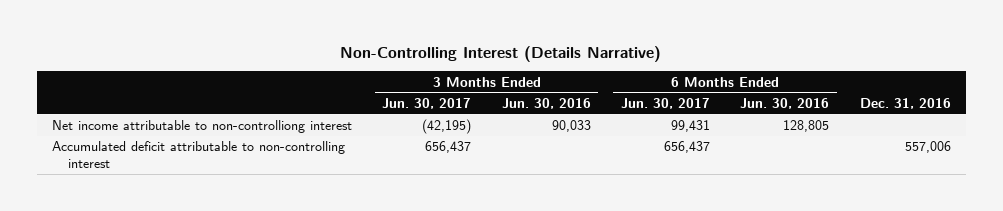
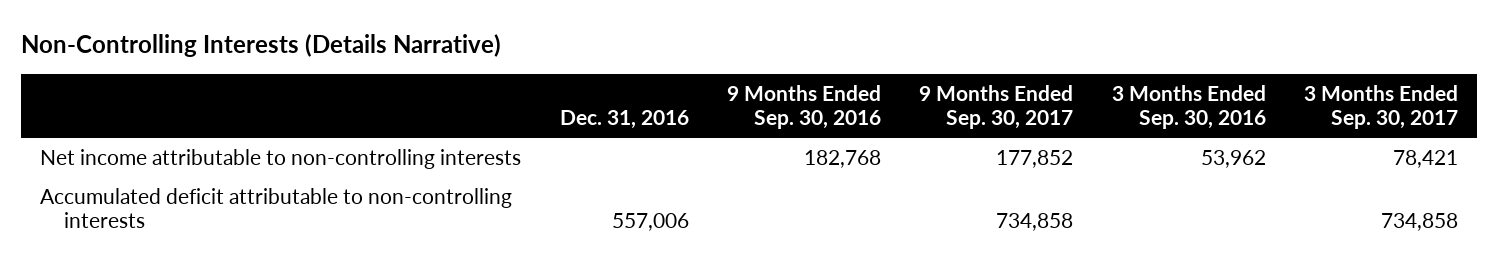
- Non-Controlling Interest (Details Narrative)
+ Non-Controlling Interests (Details Narrative)
- | 3 Months Ended Jun. 30, 2017 | 3 Months Ended Jun. 30, 2016 | 6 Months Ended Jun. 30, 2017 | 6 Months Ended Jun. 30, 2016 | Dec. 31, 2016
+ | Dec. 31, 2016 | 9 Months Ended Sep. 30, 2016 | 9 Months Ended Sep. 30, 2017 | 3 Months Ended Sep. 30, 2016 | 3 Months Ended Sep. 30, 2017
- Net income attributable to non-controlliong interest | (42,195) | 90,033 | 99,431 | 128,805 |
- Accumulated deficit attributable to non-controlling interest | 656,437 | | 656,437 | | 557,006
+ Net income attributable to non-controlling interests | | 182,768 | 177,852 | 53,962 | 78,421
+ Accumulated deficit attributable to non-controlling interests | 557,006 | | 734,858 | | 734,858

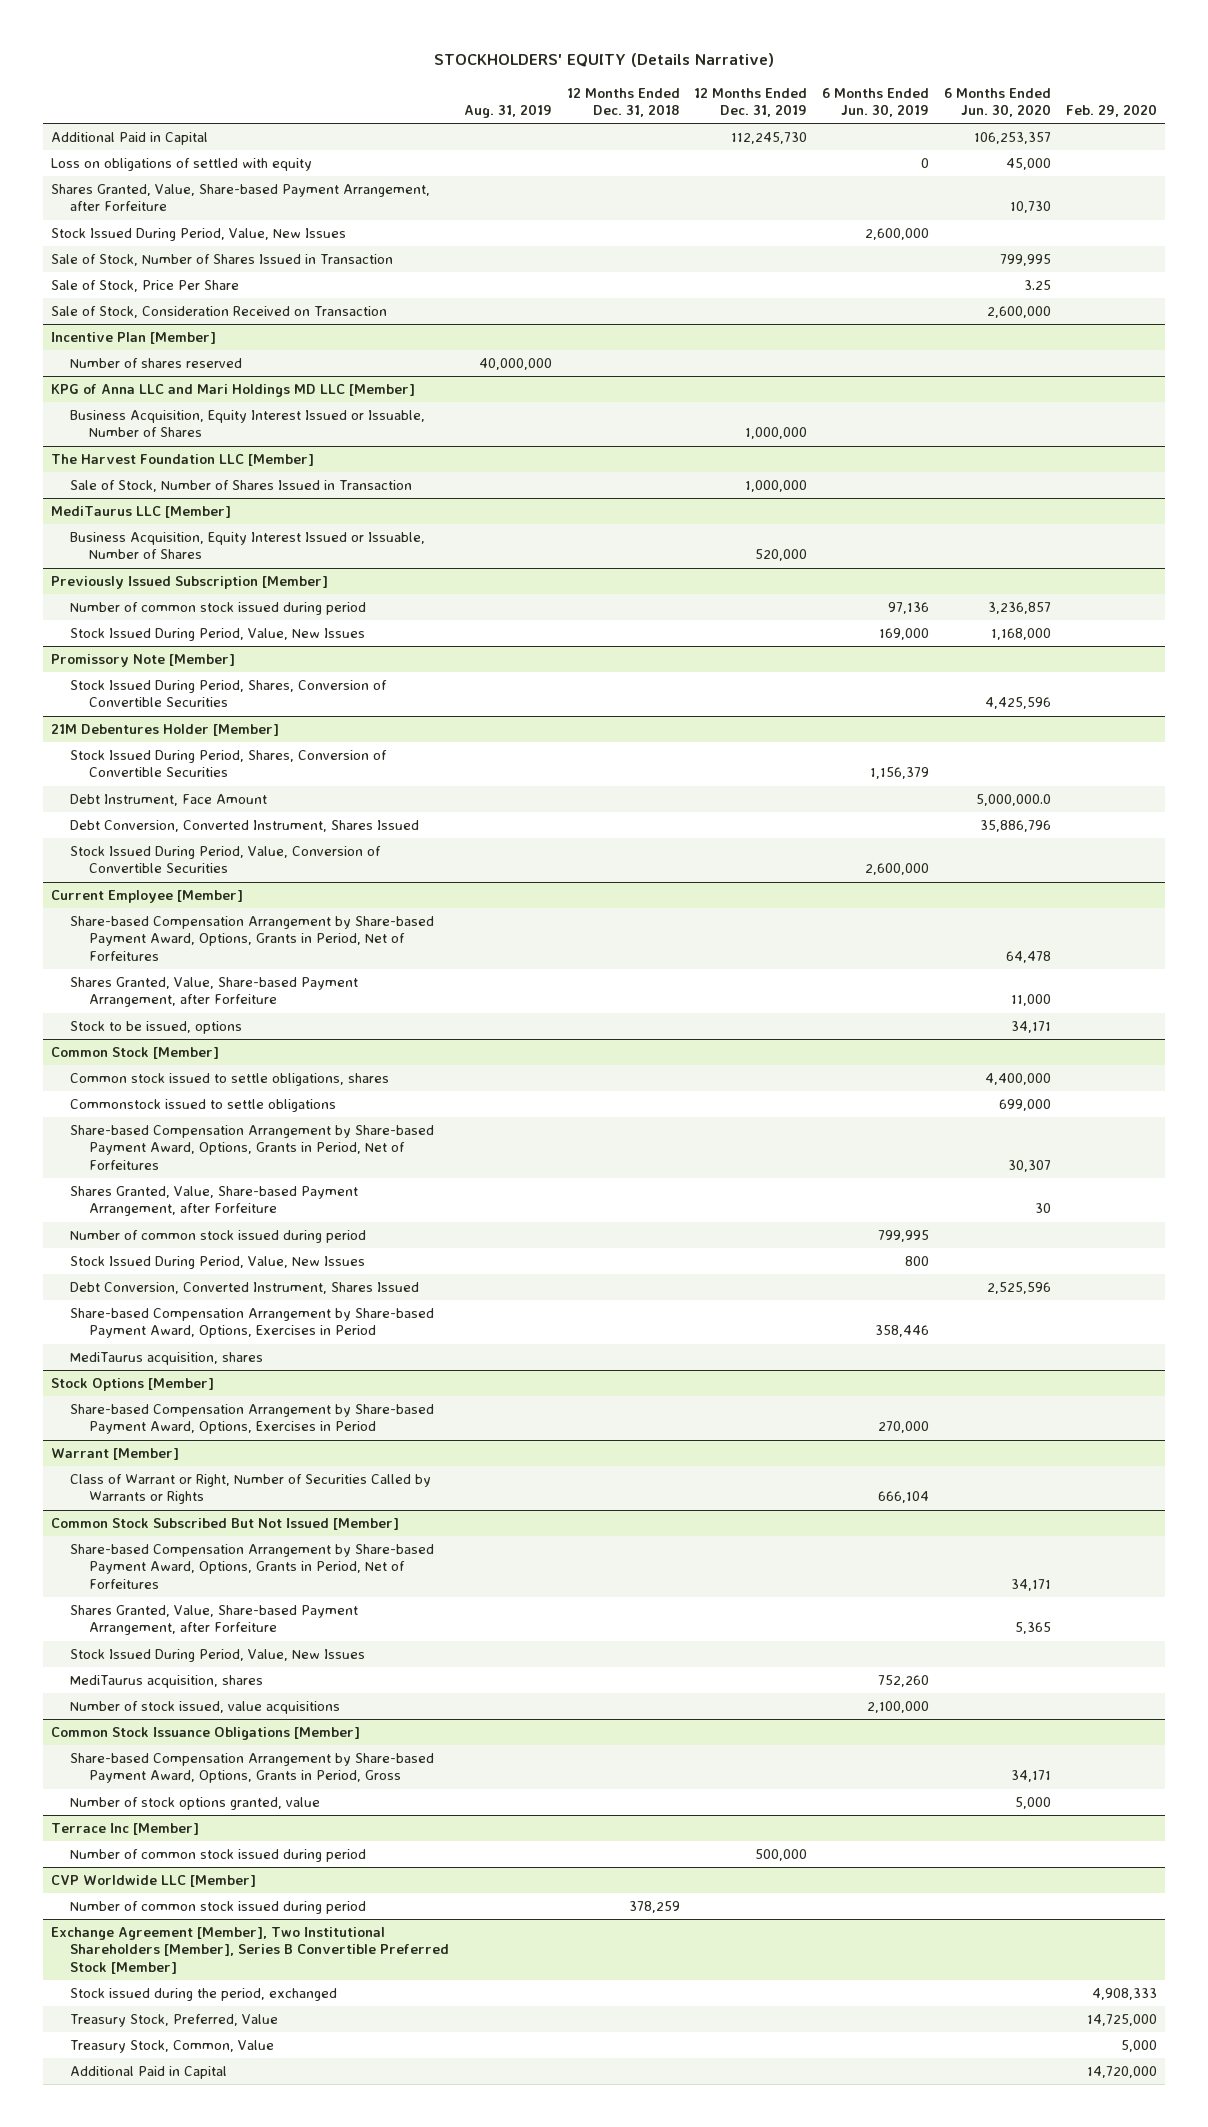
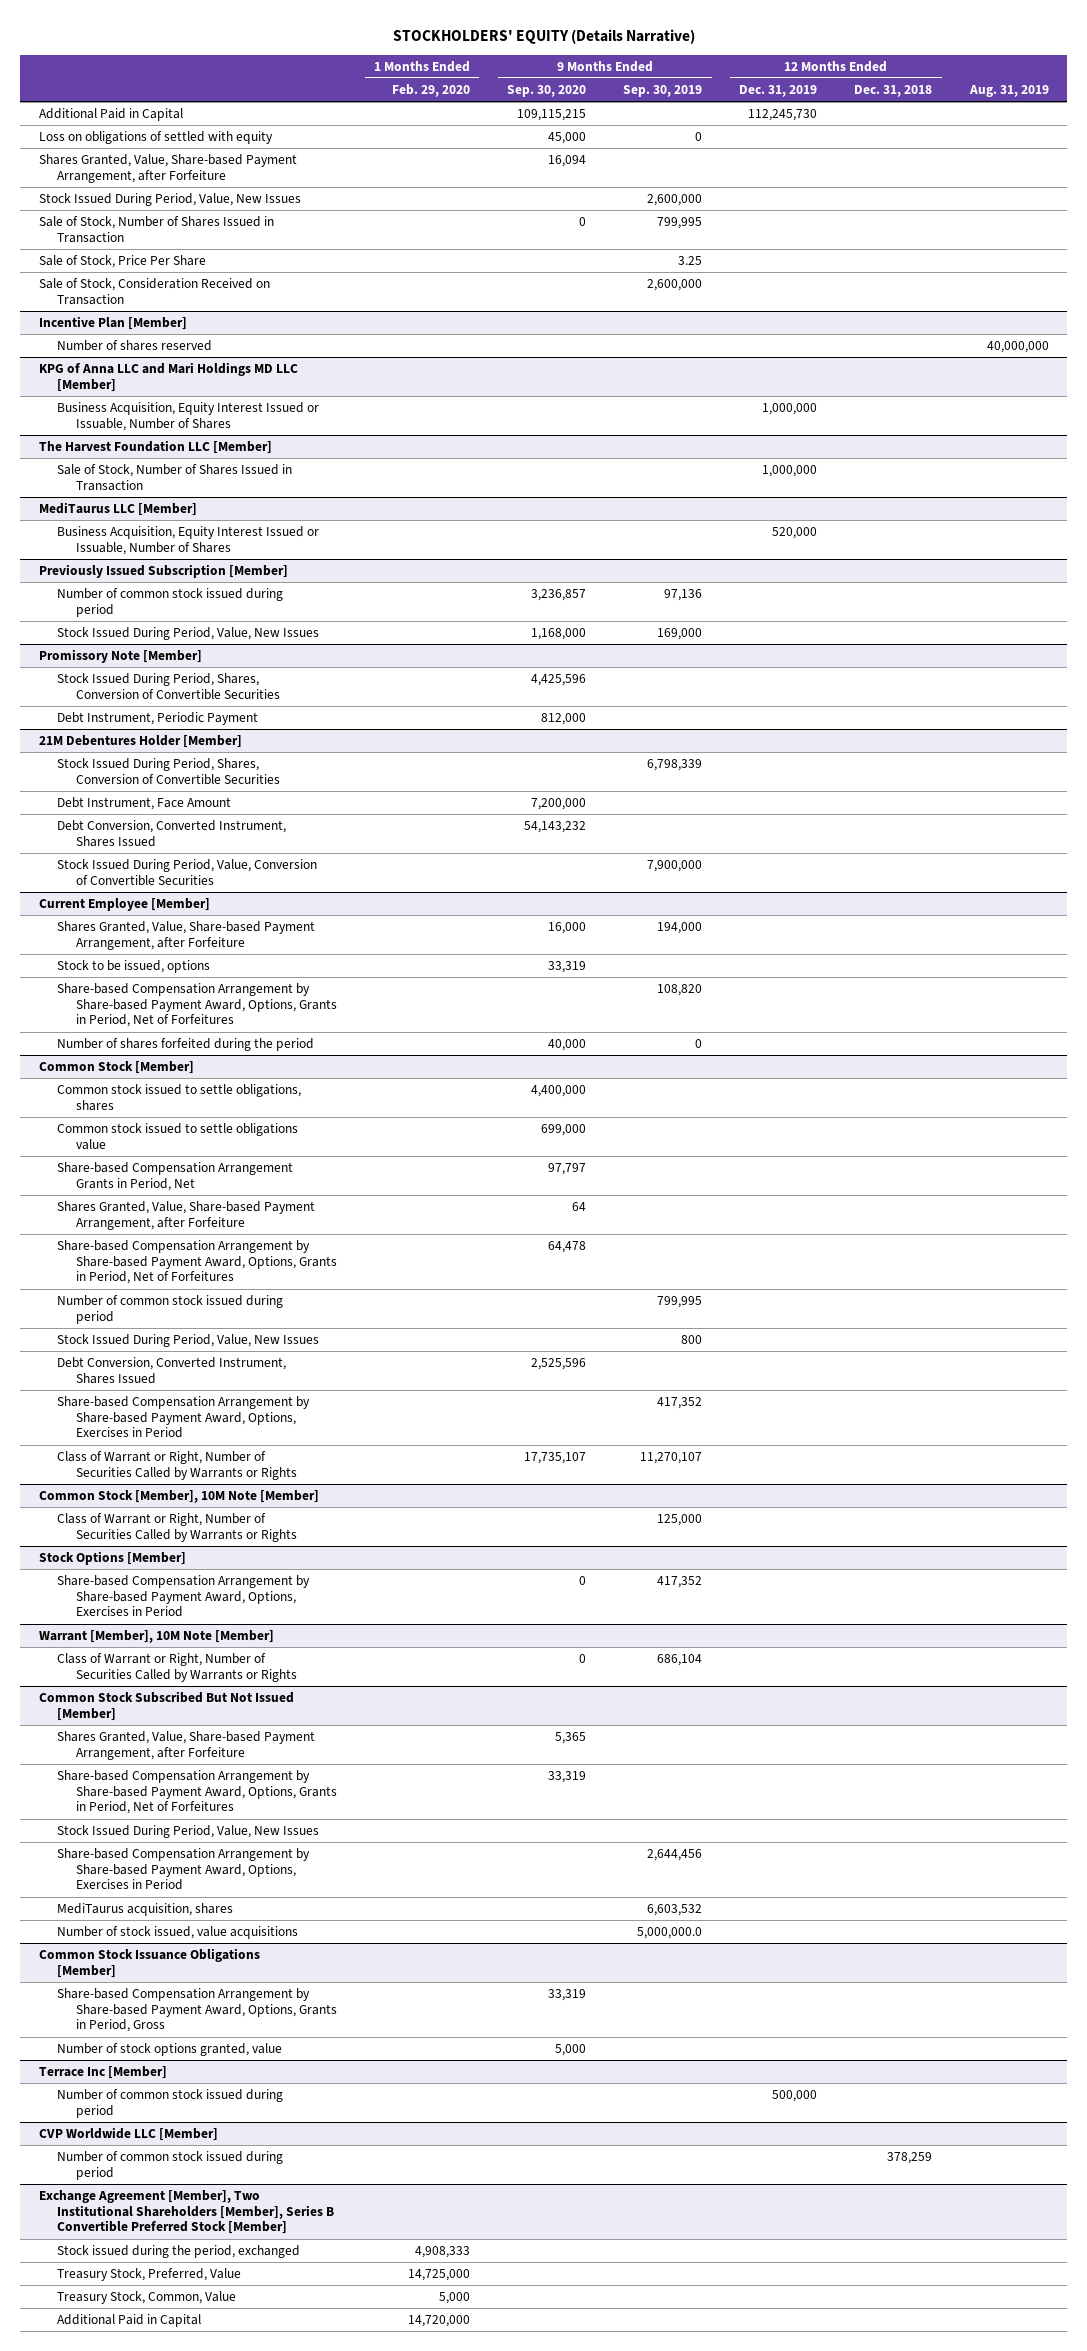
- | Aug. 31, 2019 | 12 Months Ended Dec. 31, 2018 | 12 Months Ended Dec. 31, 2019 | 6 Months Ended Jun. 30, 2019 | 6 Months Ended Jun. 30, 2020 | Feb. 29, 2020
+ | 1 Months Ended Feb. 29, 2020 | 9 Months Ended Sep. 30, 2020 | 9 Months Ended Sep. 30, 2019 | 12 Months Ended Dec. 31, 2019 | 12 Months Ended Dec. 31, 2018 | Aug. 31, 2019
@ Promissory Note [Member]
+ Debt Instrument, Periodic Payment | | 812,000 | | | |
@ Current Employee [Member]
moved down: Share-based Compensation Arrangement by Share-based Payment Award, Options, Grants in Period, Net of Forfeitures | | | 108,820 | | |
+ Number of shares forfeited during the period | | 40,000 | 0 | | |
@ Common Stock [Member]
- Commonstock issued to settle obligations | | | | | 699,000 |
+ Common stock issued to settle obligations value | | 699,000 | | | |
+ Share-based Compensation Arrangement Grants in Period, Net | | 97,797 | | | |
moved down: Share-based Compensation Arrangement by Share-based Payment Award, Options, Grants in Period, Net of Forfeitures | | 64,478 | | | |
- MediTaurus acquisition, shares
+ Class of Warrant or Right, Number of Securities Called by Warrants or Rights | | 17,735,107 | 11,270,107 | | |
+ Common Stock [Member], 10M Note [Member]
+ Class of Warrant or Right, Number of Securities Called by Warrants or Rights | | | 125,000 | | |
- Warrant [Member]
+ Warrant [Member], 10M Note [Member]
@ Common Stock Subscribed But Not Issued [Member]
moved down: Share-based Compensation Arrangement by Share-based Payment Award, Options, Grants in Period, Net of Forfeitures | | 33,319 | | | |
+ Share-based Compensation Arrangement by Share-based Payment Award, Options, Exercises in Period | | | 2,644,456 | | |

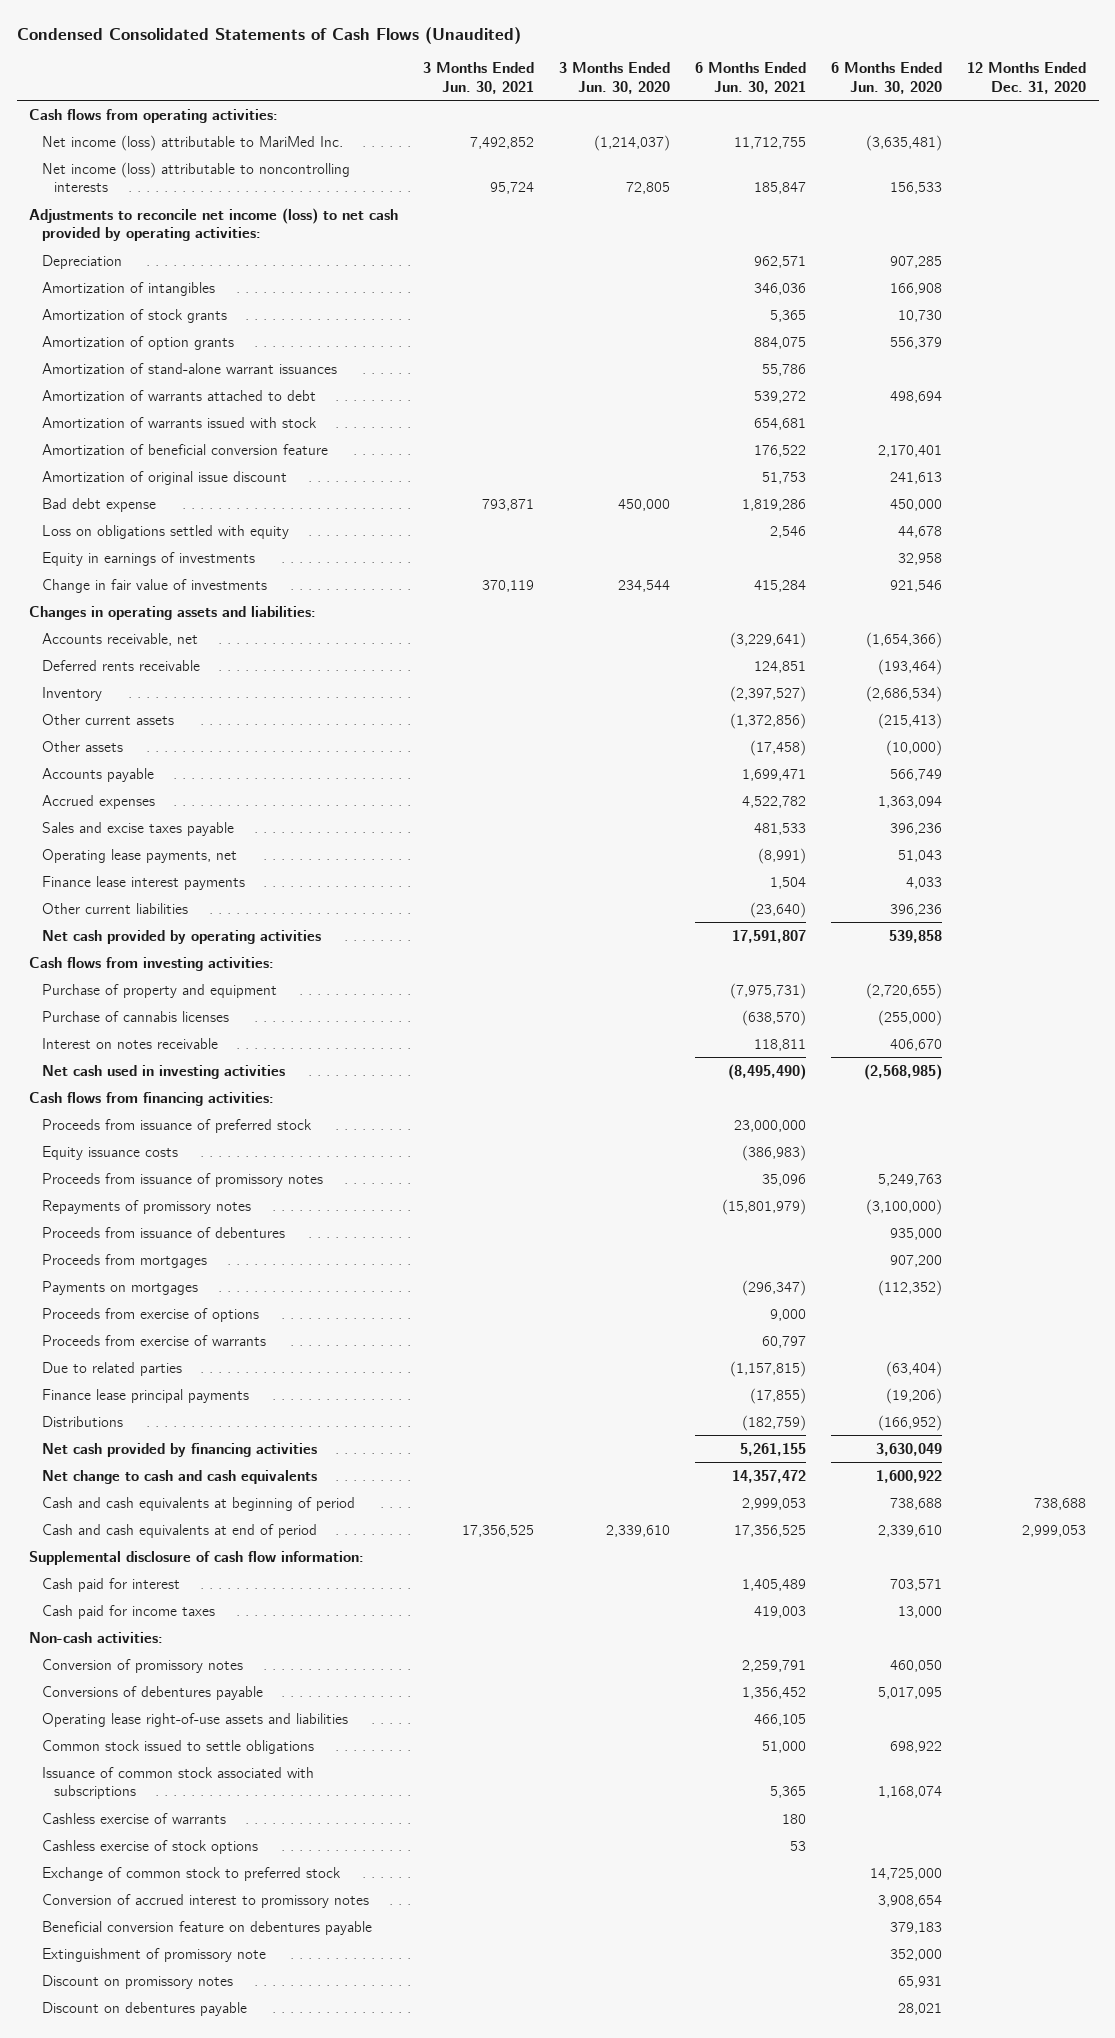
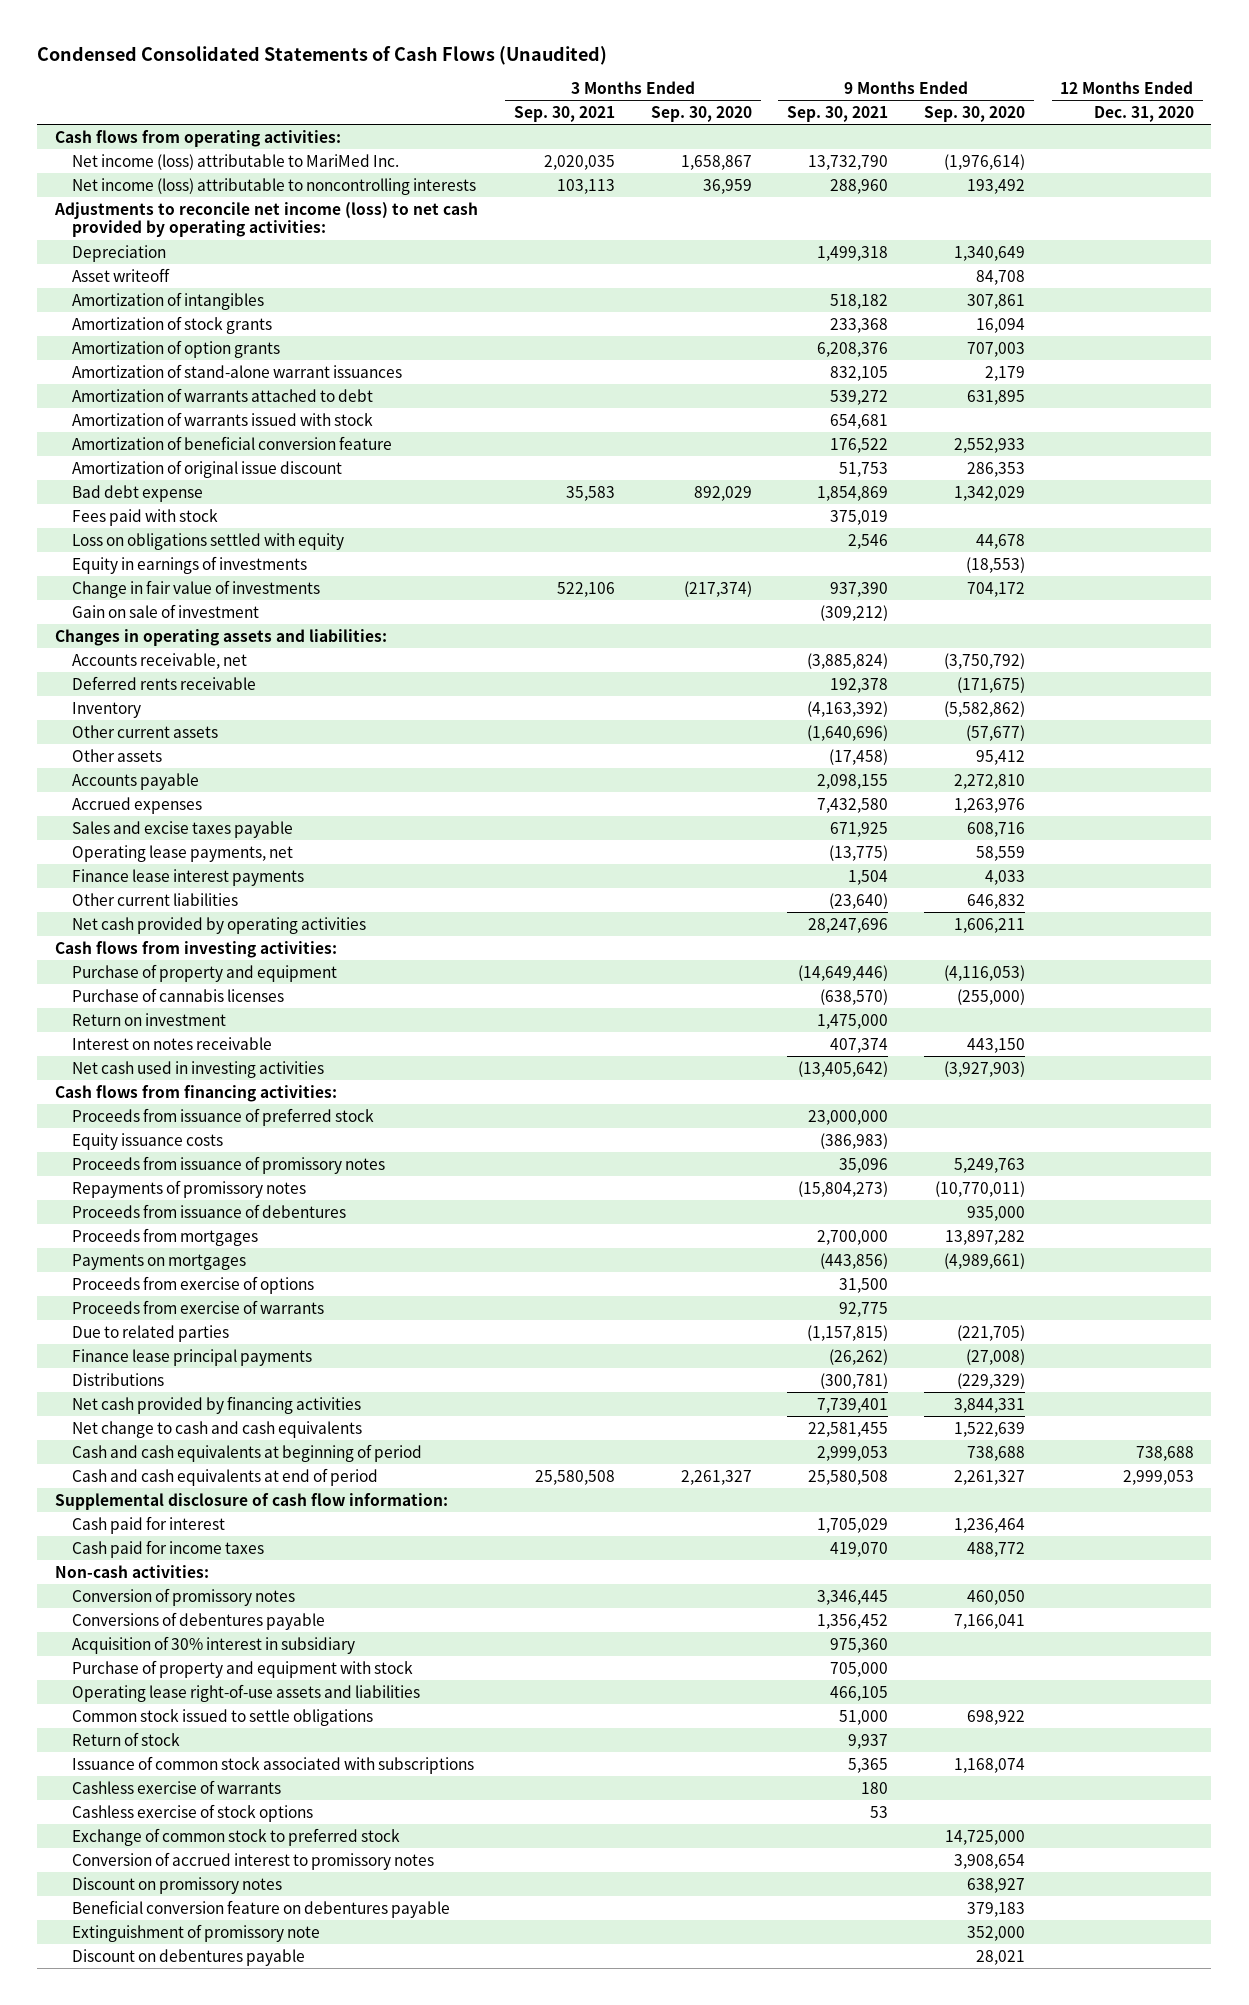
- | 3 Months Ended Jun. 30, 2021 | 3 Months Ended Jun. 30, 2020 | 6 Months Ended Jun. 30, 2021 | 6 Months Ended Jun. 30, 2020 | 12 Months Ended Dec. 31, 2020
+ | 3 Months Ended Sep. 30, 2021 | 3 Months Ended Sep. 30, 2020 | 9 Months Ended Sep. 30, 2021 | 9 Months Ended Sep. 30, 2020 | 12 Months Ended Dec. 31, 2020
+ Asset writeoff | | | | 84,708 |
+ Fees paid with stock | | | 375,019 | |
+ Gain on sale of investment | | | (309,212) | |
+ Return on investment | | | 1,475,000 | |
+ Acquisition of 30% interest in subsidiary | | | 975,360 | |
+ Purchase of property and equipment with stock | | | 705,000 | |
+ Return of stock | | | 9,937 | |
moved up: Discount on promissory notes | | | | 638,927 |

